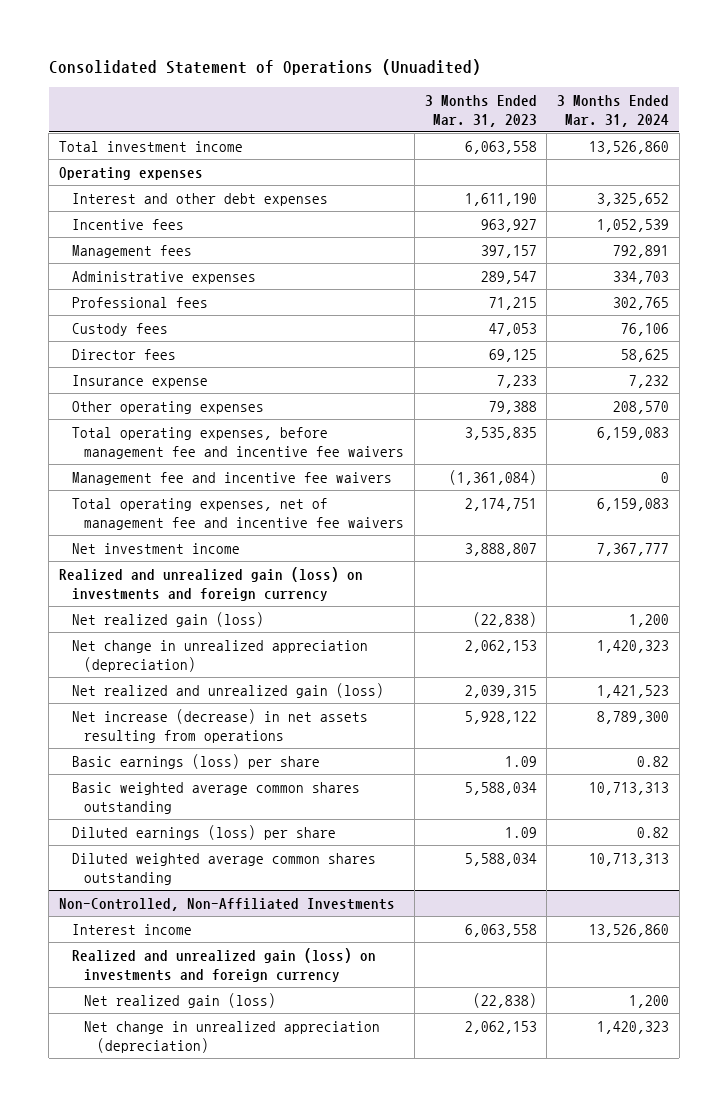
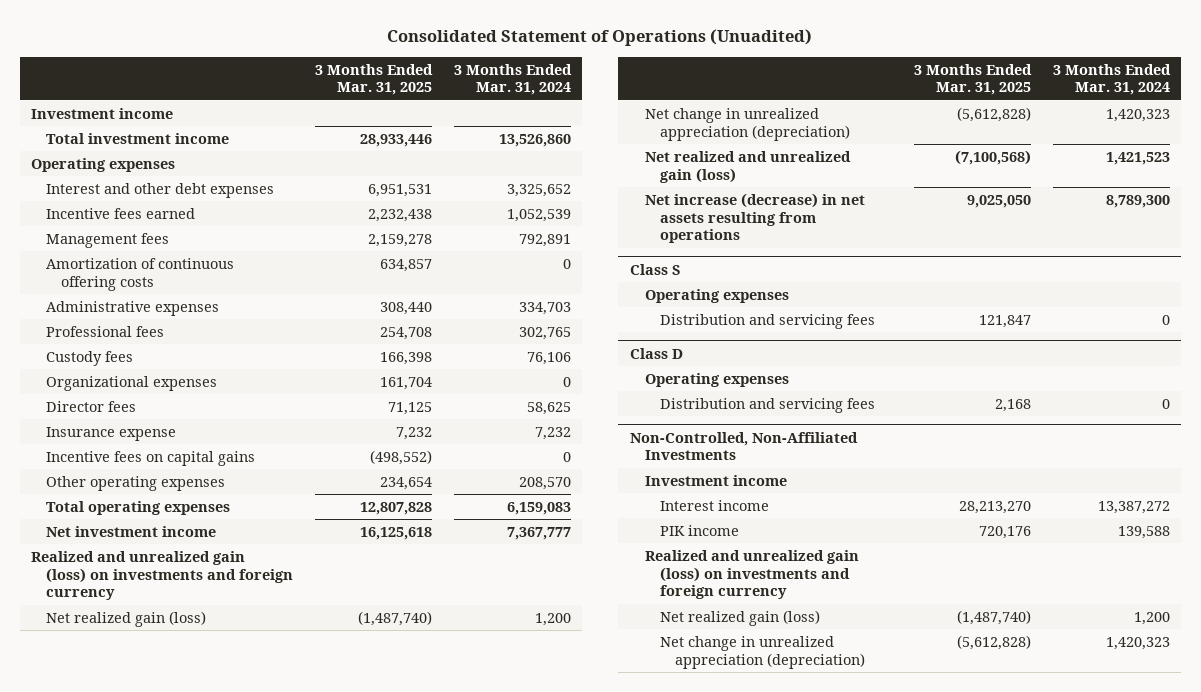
- | 3 Months Ended Mar. 31, 2023 | 3 Months Ended Mar. 31, 2024
+ | 3 Months Ended Mar. 31, 2025 | 3 Months Ended Mar. 31, 2024
+ Investment income
- Incentive fees | 963,927 | 1,052,539
+ Incentive fees earned | 2,232,438 | 1,052,539
+ Amortization of continuous offering costs | 634,857 | 0
+ Organizational expenses | 161,704 | 0
+ Incentive fees on capital gains | (498,552) | 0
- Total operating expenses, before management fee and incentive fee waivers | 3,535,835 | 6,159,083
- Management fee and incentive fee waivers | (1,361,084) | 0
- Total operating expenses, net of management fee and incentive fee waivers | 2,174,751 | 6,159,083
+ Total operating expenses | 12,807,828 | 6,159,083
- Basic earnings (loss) per share | 1.09 | 0.82
- Basic weighted average common shares outstanding | 5,588,034 | 10,713,313
- Diluted earnings (loss) per share | 1.09 | 0.82
- Diluted weighted average common shares outstanding | 5,588,034 | 10,713,313
+ Class S
+ Operating expenses
+ Distribution and servicing fees | 121,847 | 0
+ Class D
+ Operating expenses
+ Distribution and servicing fees | 2,168 | 0
@ Non-Controlled, Non-Affiliated Investments
- Interest income | 6,063,558 | 13,526,860
+ Investment income
+ Interest income | 28,213,270 | 13,387,272
+ PIK income | 720,176 | 139,588

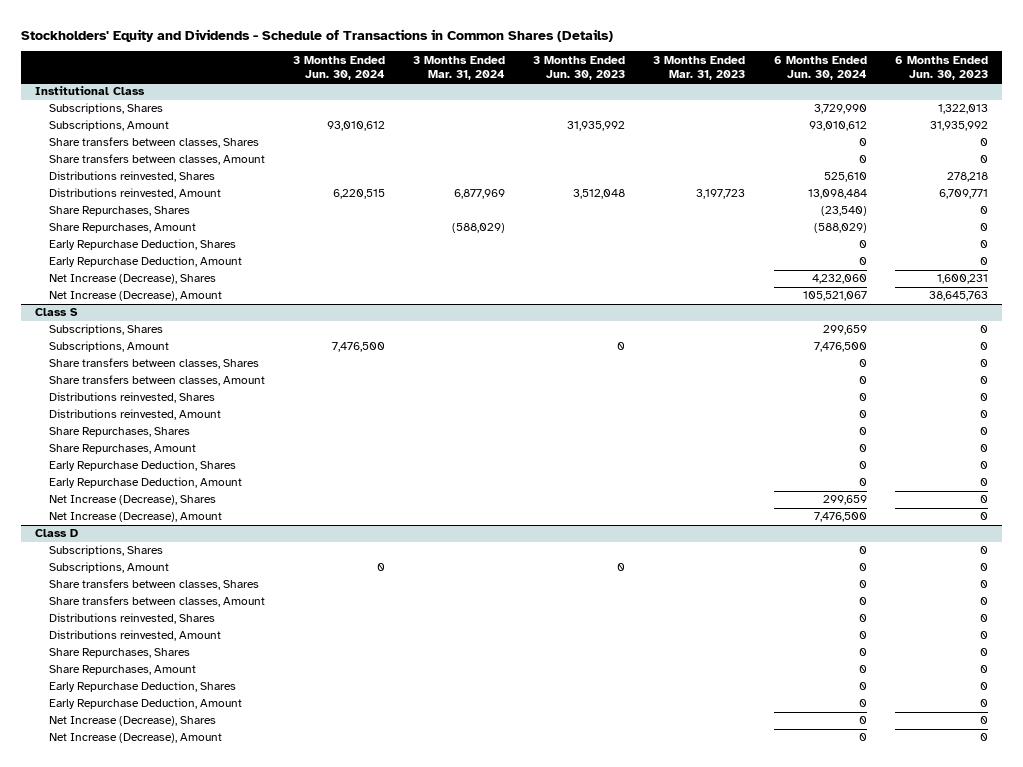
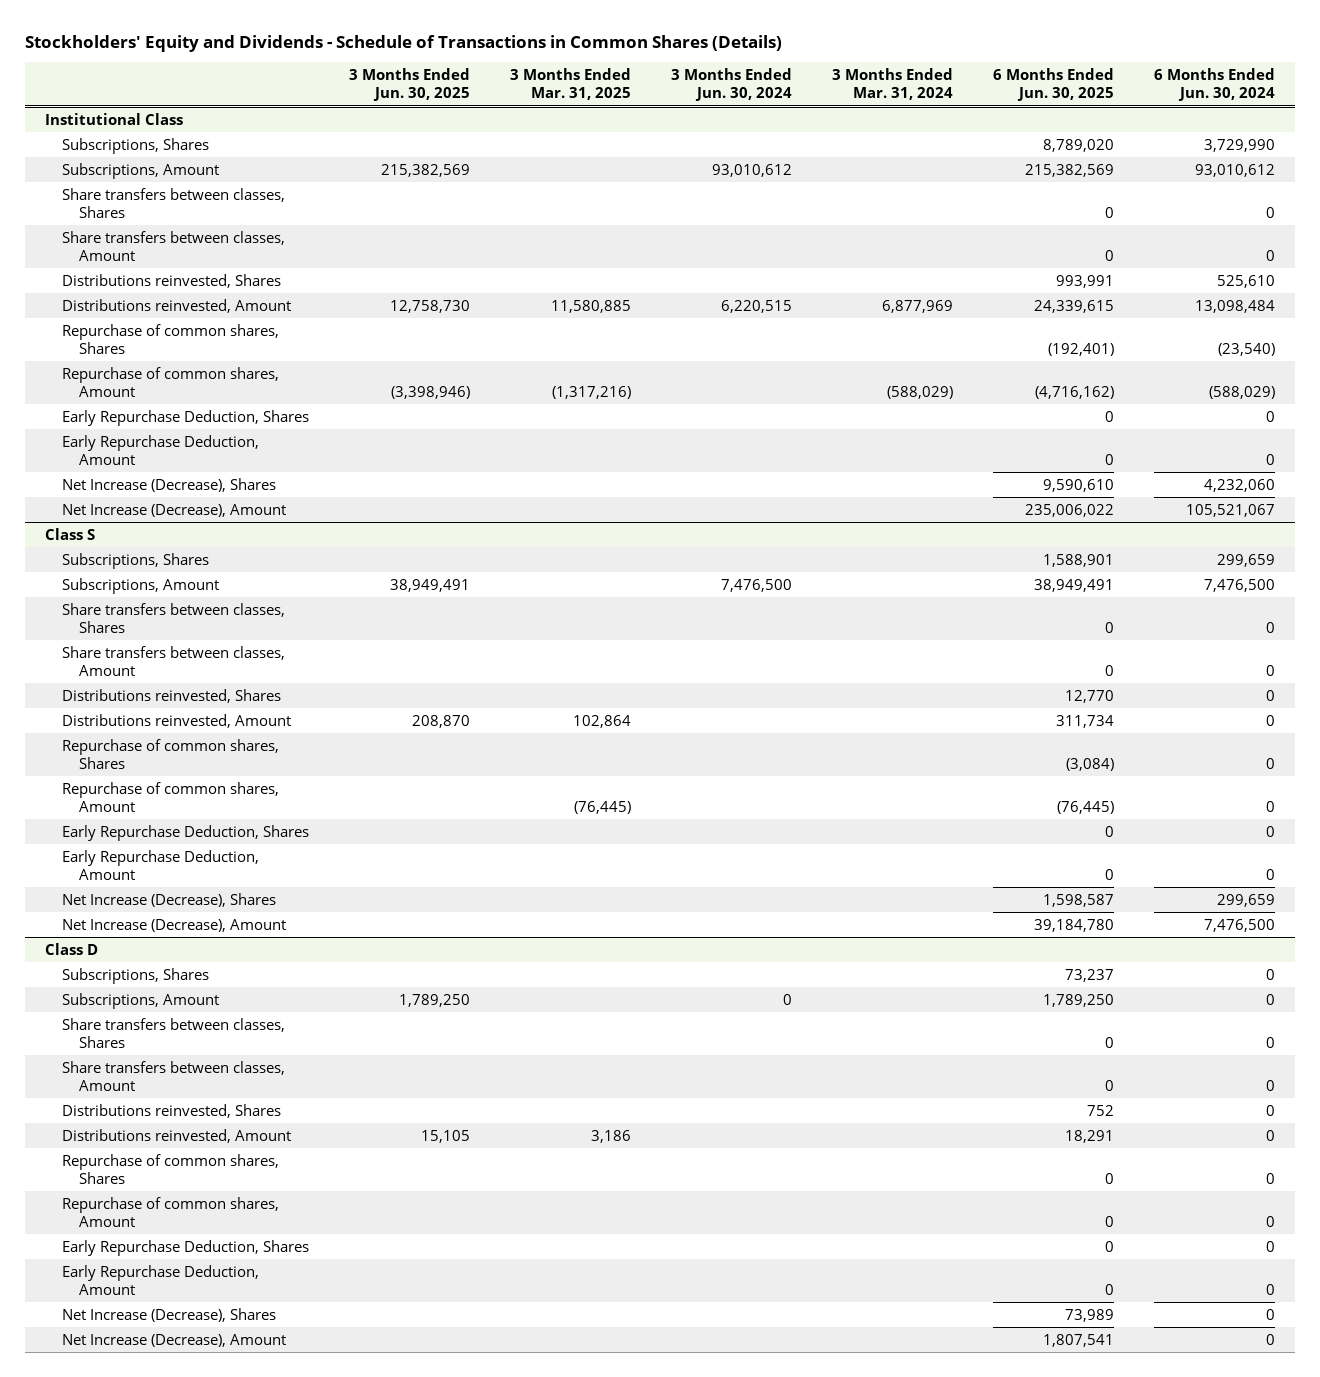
- | 3 Months Ended Jun. 30, 2024 | 3 Months Ended Mar. 31, 2024 | 3 Months Ended Jun. 30, 2023 | 3 Months Ended Mar. 31, 2023 | 6 Months Ended Jun. 30, 2024 | 6 Months Ended Jun. 30, 2023
+ | 3 Months Ended Jun. 30, 2025 | 3 Months Ended Mar. 31, 2025 | 3 Months Ended Jun. 30, 2024 | 3 Months Ended Mar. 31, 2024 | 6 Months Ended Jun. 30, 2025 | 6 Months Ended Jun. 30, 2024
@ Institutional Class
- Share Repurchases, Shares | | | | | (23,540) | 0
- Share Repurchases, Amount | | (588,029) | | | (588,029) | 0
+ Repurchase of common shares, Shares | | | | | (192,401) | (23,540)
+ Repurchase of common shares, Amount | (3,398,946) | (1,317,216) | | (588,029) | (4,716,162) | (588,029)
@ Class S
- Share Repurchases, Shares | | | | | 0 | 0
- Share Repurchases, Amount | | | | | 0 | 0
+ Repurchase of common shares, Shares | | | | | (3,084) | 0
+ Repurchase of common shares, Amount | | (76,445) | | | (76,445) | 0
@ Class D
- Share Repurchases, Shares | | | | | 0 | 0
- Share Repurchases, Amount | | | | | 0 | 0
+ Repurchase of common shares, Shares | | | | | 0 | 0
+ Repurchase of common shares, Amount | | | | | 0 | 0

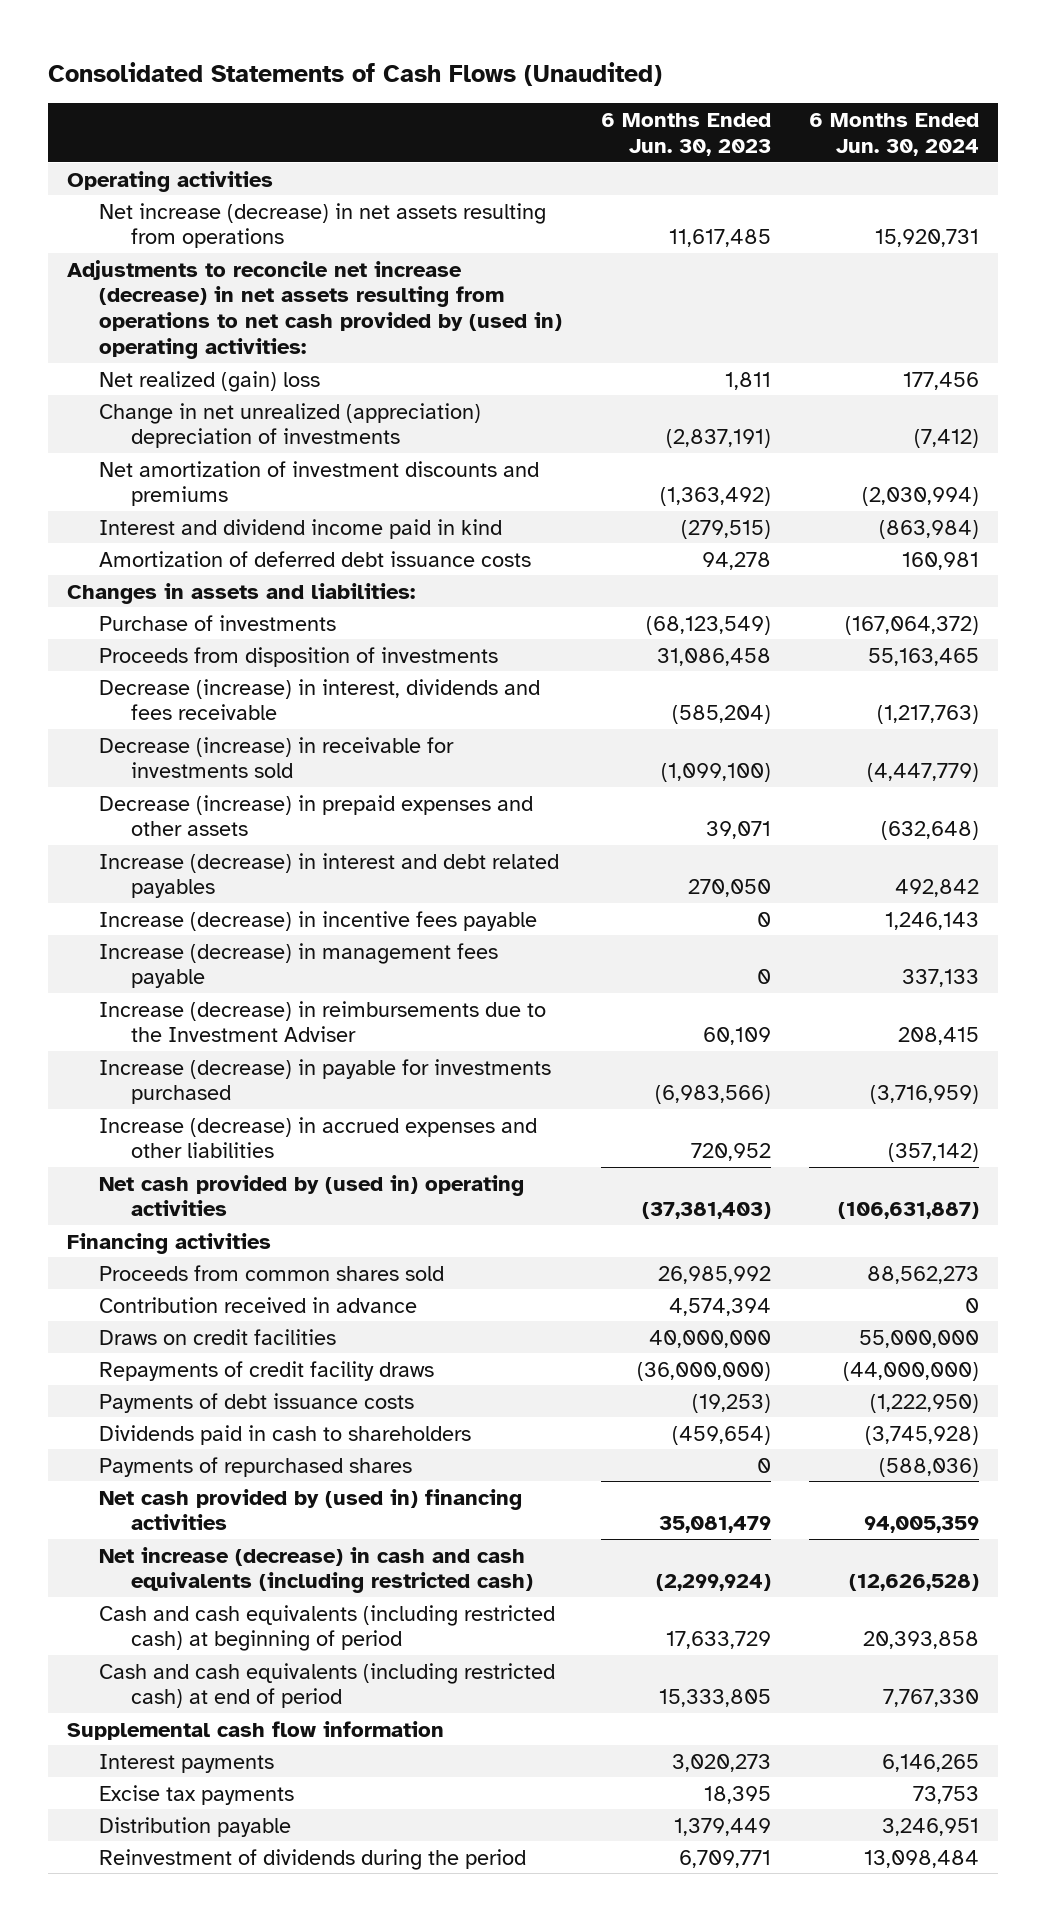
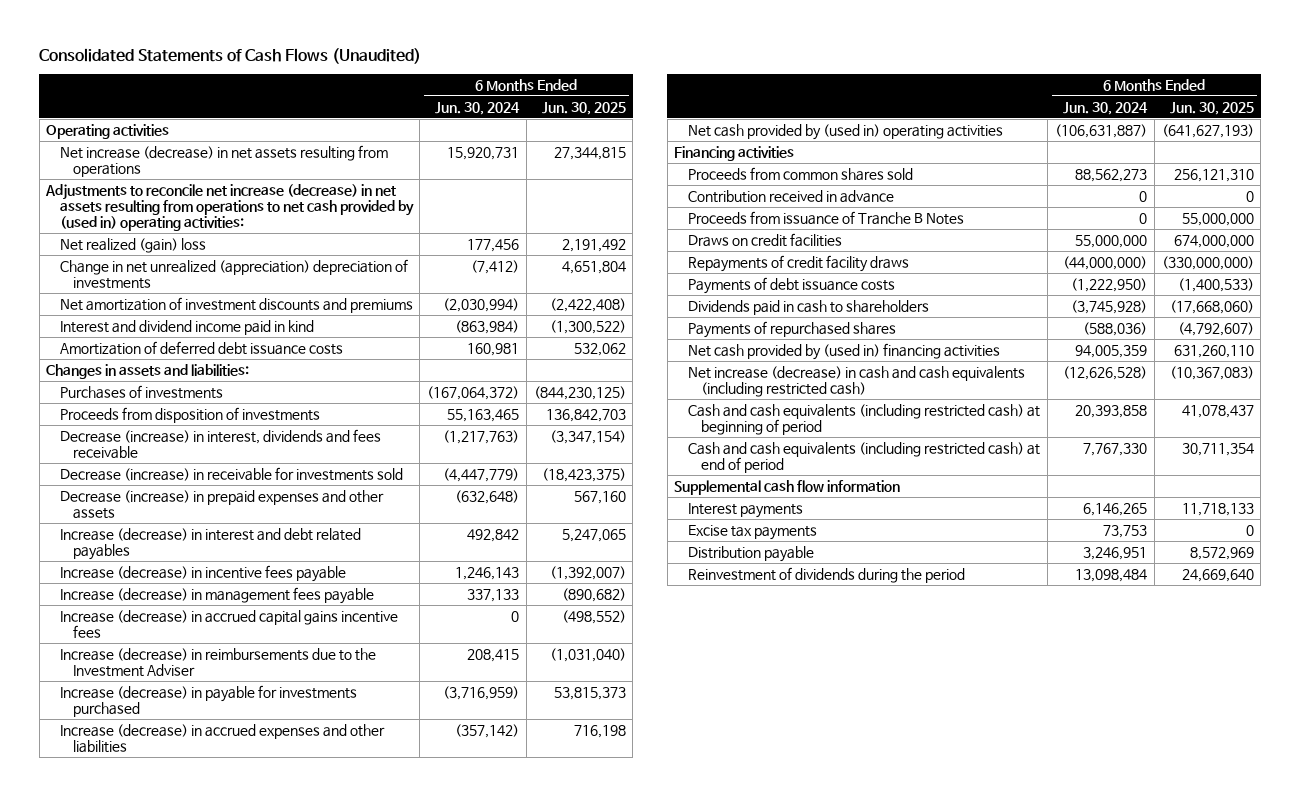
- | 6 Months Ended Jun. 30, 2023 | 6 Months Ended Jun. 30, 2024
+ | 6 Months Ended Jun. 30, 2024 | 6 Months Ended Jun. 30, 2025
- Purchase of investments | (68,123,549) | (167,064,372)
+ Purchases of investments | (167,064,372) | (844,230,125)
+ Increase (decrease) in accrued capital gains incentive fees | 0 | (498,552)
+ Proceeds from issuance of Tranche B Notes | 0 | 55,000,000

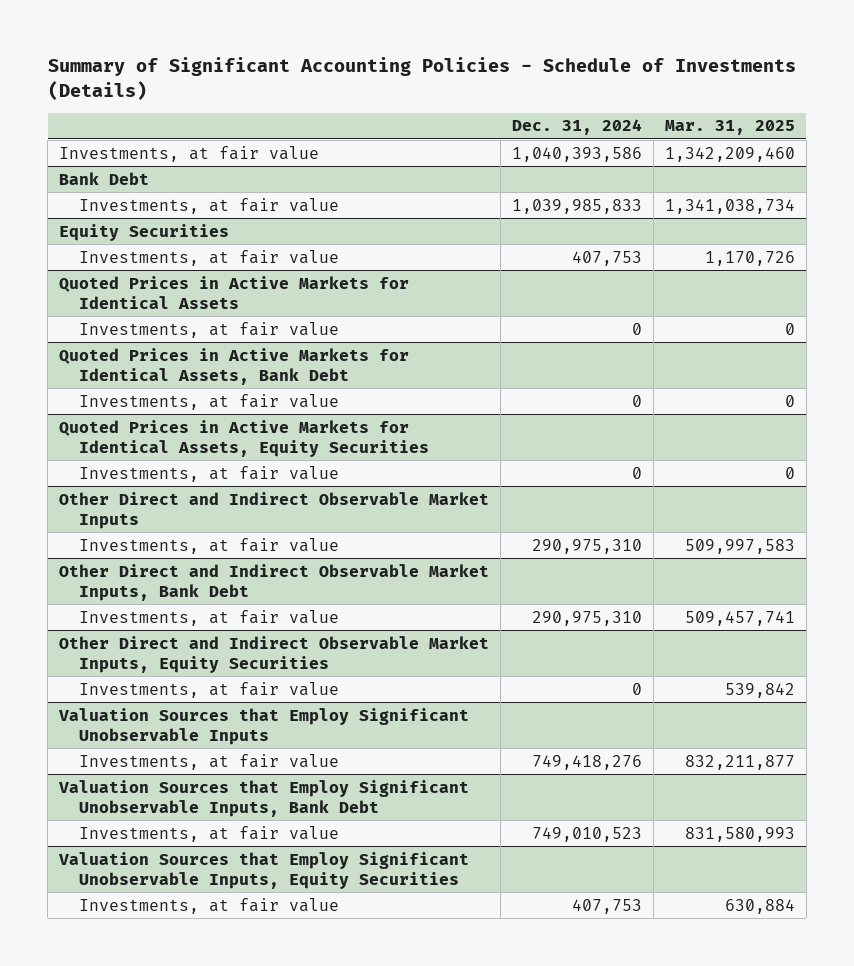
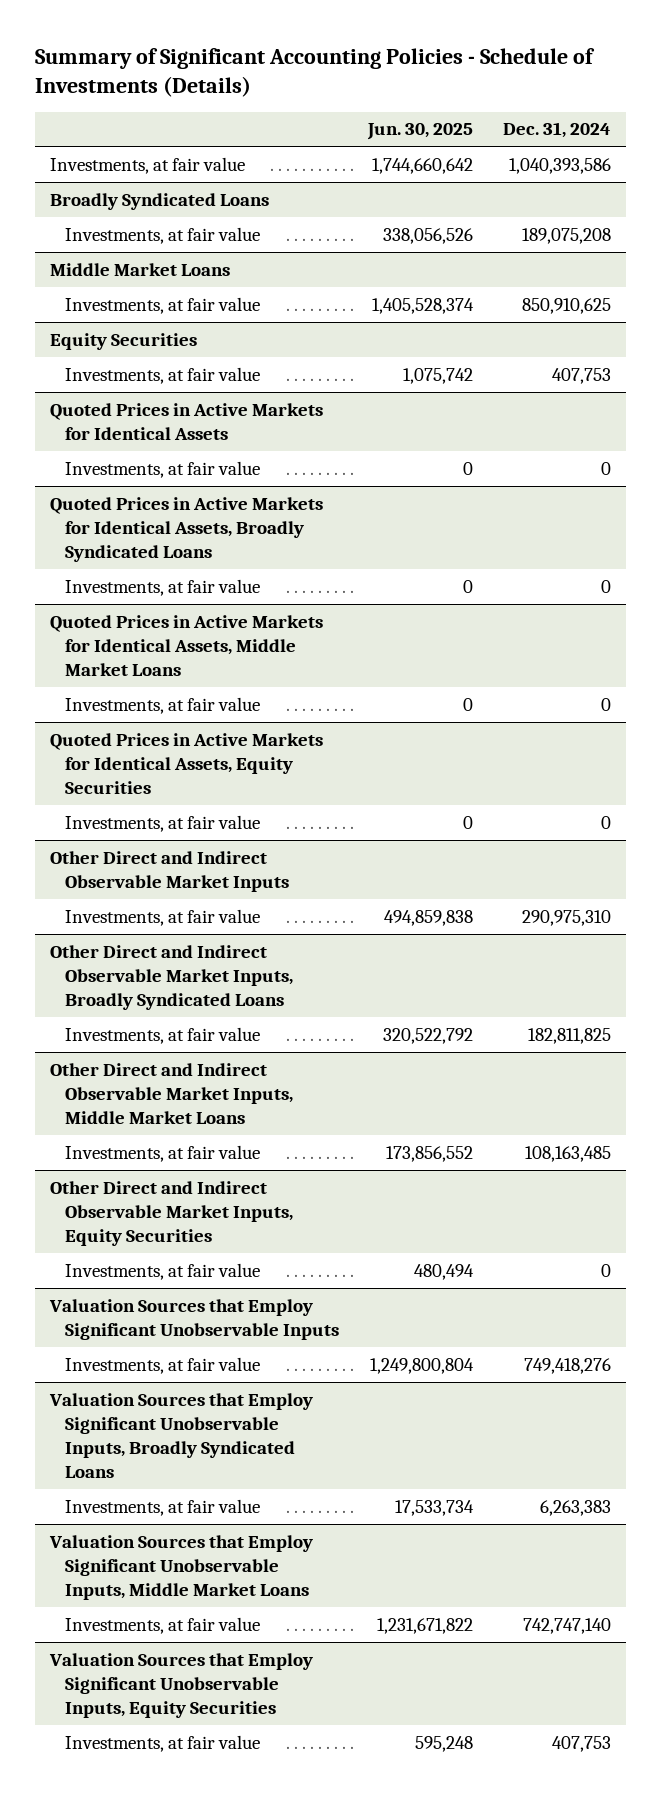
- | Dec. 31, 2024 | Mar. 31, 2025
+ | Jun. 30, 2025 | Dec. 31, 2024
- Bank Debt
- Investments, at fair value | 1,039,985,833 | 1,341,038,734
+ Broadly Syndicated Loans
+ Investments, at fair value | 338,056,526 | 189,075,208
+ Middle Market Loans
+ Investments, at fair value | 1,405,528,374 | 850,910,625
- Quoted Prices in Active Markets for Identical Assets, Bank Debt
+ Quoted Prices in Active Markets for Identical Assets, Broadly Syndicated Loans
+ Quoted Prices in Active Markets for Identical Assets, Middle Market Loans
+ Investments, at fair value | 0 | 0
- Other Direct and Indirect Observable Market Inputs, Bank Debt
- Investments, at fair value | 290,975,310 | 509,457,741
+ Other Direct and Indirect Observable Market Inputs, Broadly Syndicated Loans
+ Investments, at fair value | 320,522,792 | 182,811,825
+ Other Direct and Indirect Observable Market Inputs, Middle Market Loans
+ Investments, at fair value | 173,856,552 | 108,163,485
- Valuation Sources that Employ Significant Unobservable Inputs, Bank Debt
- Investments, at fair value | 749,010,523 | 831,580,993
+ Valuation Sources that Employ Significant Unobservable Inputs, Broadly Syndicated Loans
+ Investments, at fair value | 17,533,734 | 6,263,383
+ Valuation Sources that Employ Significant Unobservable Inputs, Middle Market Loans
+ Investments, at fair value | 1,231,671,822 | 742,747,140

